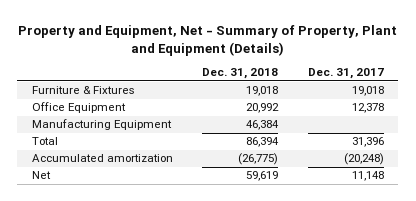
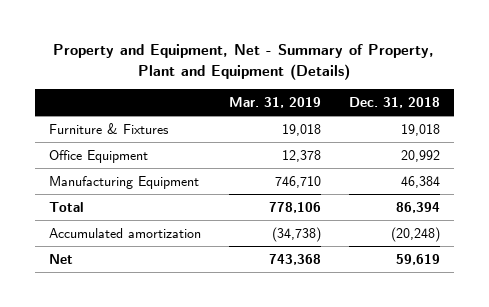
- | Dec. 31, 2018 | Dec. 31, 2017
+ | Mar. 31, 2019 | Dec. 31, 2018
- Accumulated amortization | (26,775) | (20,248)
+ Accumulated amortization | (34,738) | (20,248)

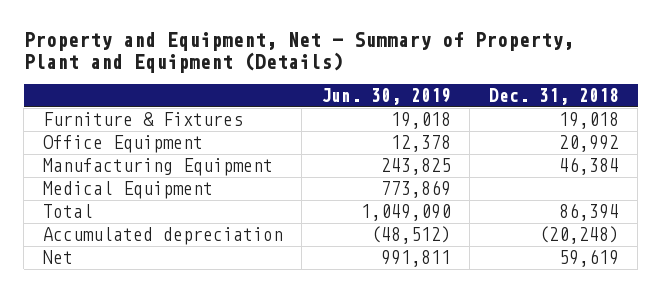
- | Mar. 31, 2019 | Dec. 31, 2018
+ | Jun. 30, 2019 | Dec. 31, 2018
+ Medical Equipment | 773,869 |
- Accumulated amortization | (34,738) | (20,248)
+ Accumulated depreciation | (48,512) | (20,248)

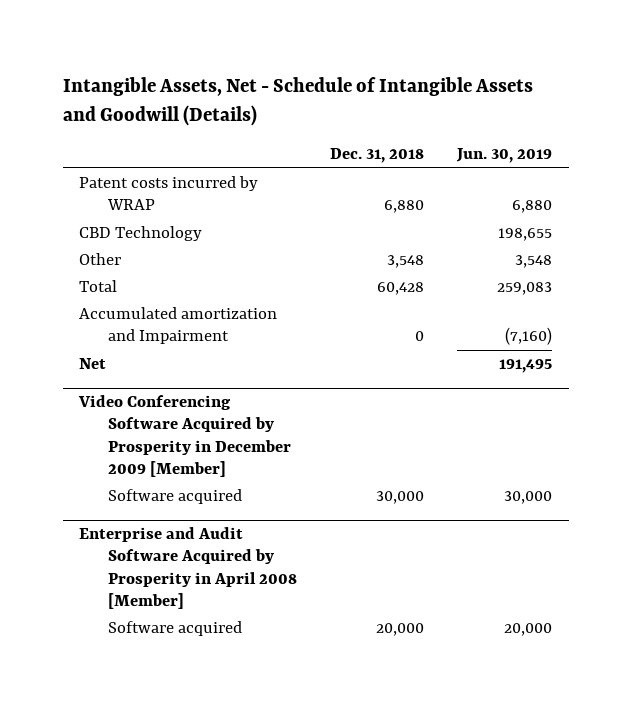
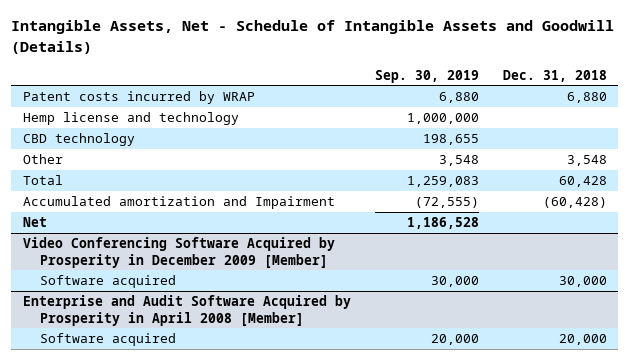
- | Dec. 31, 2018 | Jun. 30, 2019
+ | Sep. 30, 2019 | Dec. 31, 2018
- CBD Technology | | 198,655
+ Hemp license and technology | 1,000,000 |
+ CBD technology | 198,655 |
- Accumulated amortization and Impairment | 0 | (7,160)
+ Accumulated amortization and Impairment | (72,555) | (60,428)

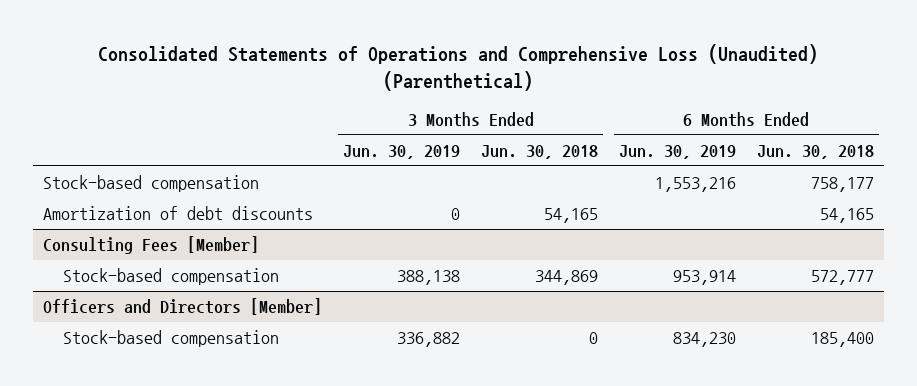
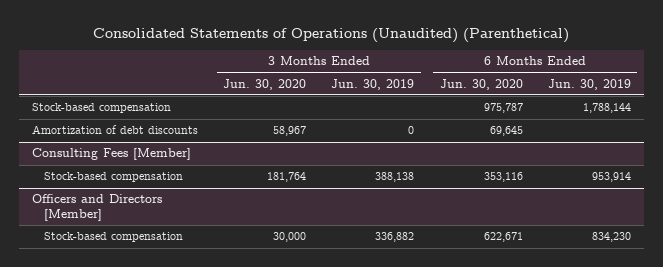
- Consolidated Statements of Operations and Comprehensive Loss (Unaudited) (Parenthetical)
+ Consolidated Statements of Operations (Unaudited) (Parenthetical)
- | 3 Months Ended Jun. 30, 2019 | 3 Months Ended Jun. 30, 2018 | 6 Months Ended Jun. 30, 2019 | 6 Months Ended Jun. 30, 2018
+ | 3 Months Ended Jun. 30, 2020 | 3 Months Ended Jun. 30, 2019 | 6 Months Ended Jun. 30, 2020 | 6 Months Ended Jun. 30, 2019
- Stock-based compensation | | | 1,553,216 | 758,177
+ Stock-based compensation | | | 975,787 | 1,788,144

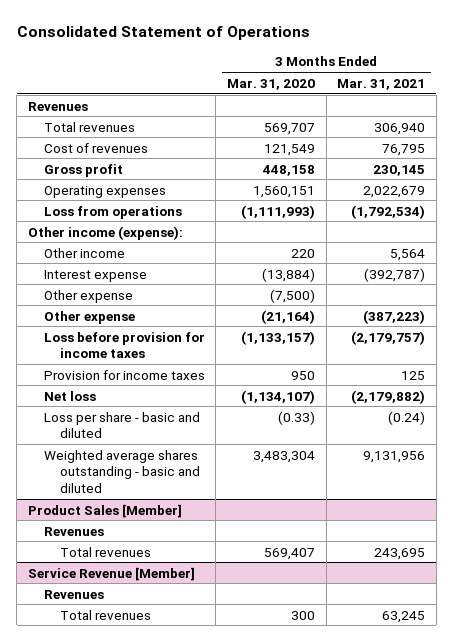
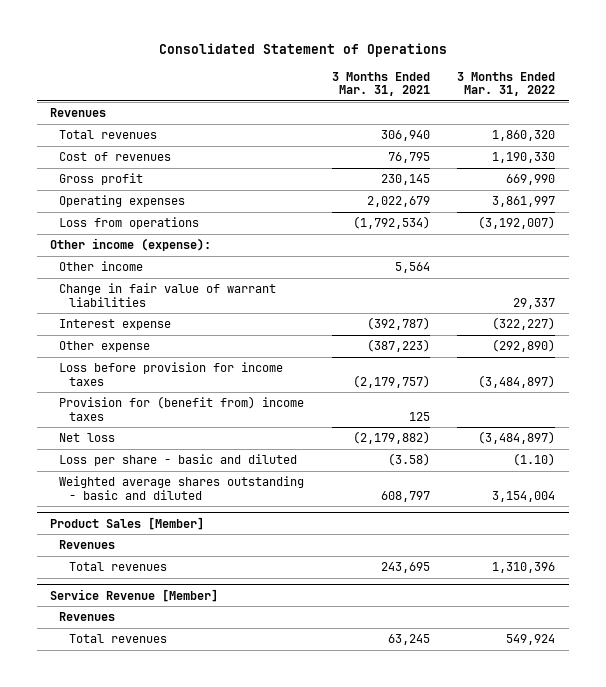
- | 3 Months Ended Mar. 31, 2020 | 3 Months Ended Mar. 31, 2021
+ | 3 Months Ended Mar. 31, 2021 | 3 Months Ended Mar. 31, 2022
+ Change in fair value of warrant liabilities | | 29,337
- Other expense | (7,500) |
- Provision for income taxes | 950 | 125
+ Provision for (benefit from) income taxes | 125 |
- Loss per share - basic and diluted | (0.33) | (0.24)
- Weighted average shares outstanding - basic and diluted | 3,483,304 | 9,131,956
+ Loss per share - basic and diluted | (3.58) | (1.10)
+ Weighted average shares outstanding - basic and diluted | 608,797 | 3,154,004

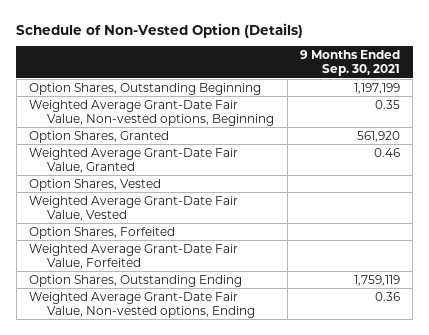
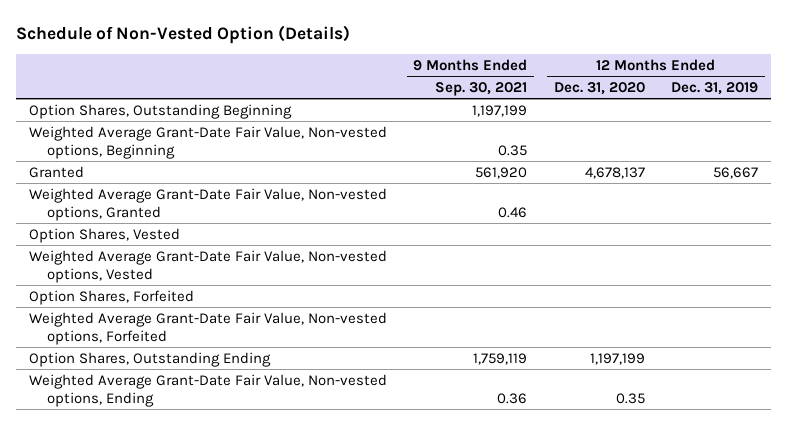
- | 9 Months Ended Sep. 30, 2021
+ | 9 Months Ended Sep. 30, 2021 | 12 Months Ended Dec. 31, 2020 | 12 Months Ended Dec. 31, 2019
- Option Shares, Granted | 561,920
- Weighted Average Grant-Date Fair Value, Granted | 0.46
+ Granted | 561,920 | 4,678,137 | 56,667
+ Weighted Average Grant-Date Fair Value, Non-vested options, Granted | 0.46 | |
- Weighted Average Grant-Date Fair Value, Vested
+ Weighted Average Grant-Date Fair Value, Non-vested options, Vested
- Weighted Average Grant-Date Fair Value, Forfeited
+ Weighted Average Grant-Date Fair Value, Non-vested options, Forfeited

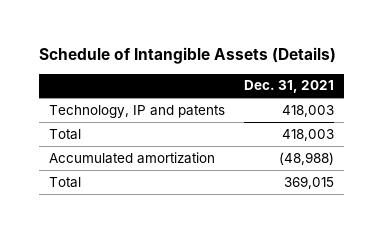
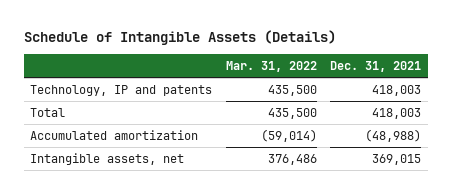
- | Dec. 31, 2021
+ | Mar. 31, 2022 | Dec. 31, 2021
- Total | 369,015
+ Intangible assets, net | 376,486 | 369,015

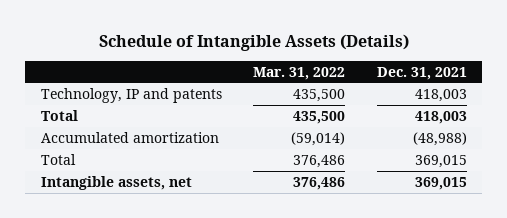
+ Total | 376,486 | 369,015

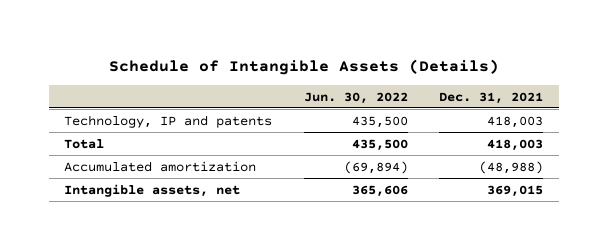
- | Mar. 31, 2022 | Dec. 31, 2021
+ | Jun. 30, 2022 | Dec. 31, 2021
- Total | 376,486 | 369,015

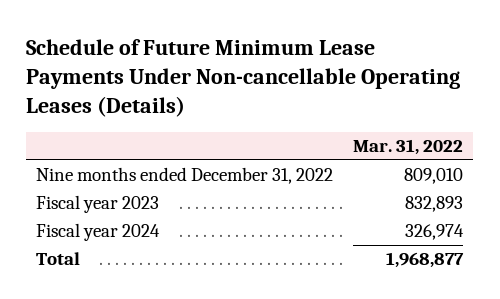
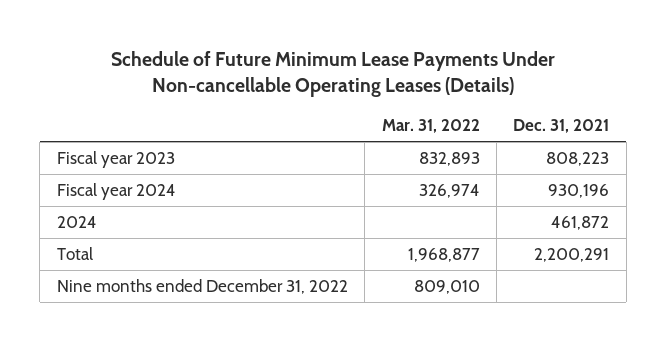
- | Mar. 31, 2022
+ | Mar. 31, 2022 | Dec. 31, 2021
+ 2024 | | 461,872
moved down: Nine months ended December 31, 2022 | 809,010 |

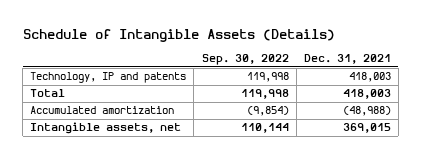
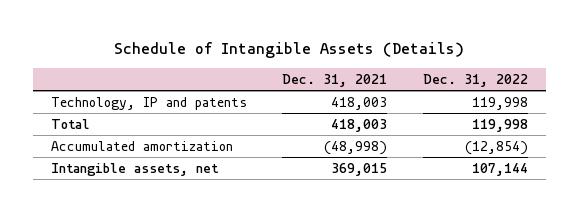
- | Sep. 30, 2022 | Dec. 31, 2021
+ | Dec. 31, 2021 | Dec. 31, 2022
- Accumulated amortization | (9,854) | (48,988)
+ Accumulated amortization | (48,998) | (12,854)

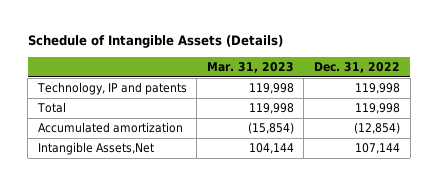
- | Dec. 31, 2021 | Dec. 31, 2022
+ | Mar. 31, 2023 | Dec. 31, 2022
- Intangible assets, net | 369,015 | 107,144
+ Intangible Assets,Net | 104,144 | 107,144

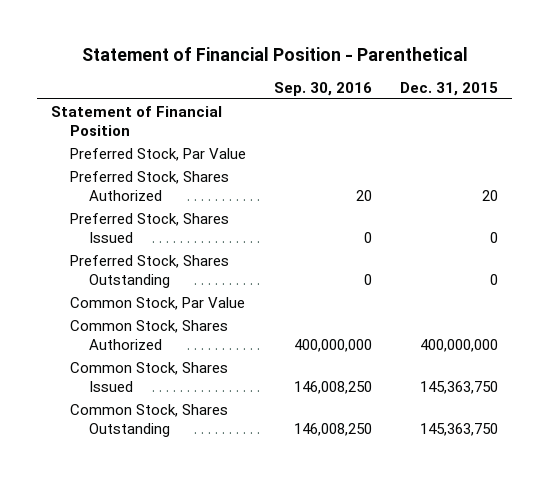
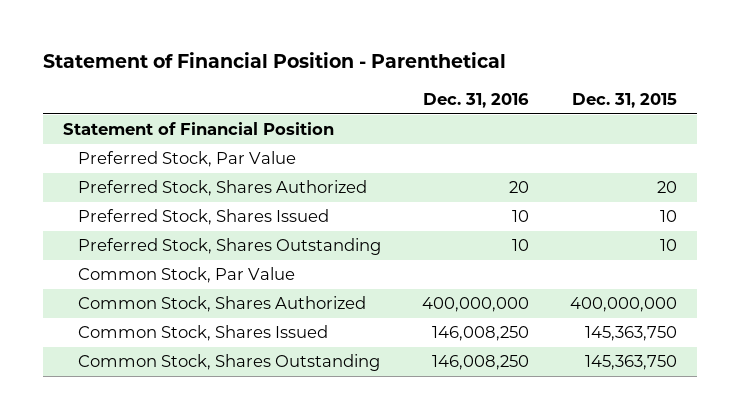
- | Sep. 30, 2016 | Dec. 31, 2015
+ | Dec. 31, 2016 | Dec. 31, 2015
- Preferred Stock, Shares Issued | 0 | 0
- Preferred Stock, Shares Outstanding | 0 | 0
+ Preferred Stock, Shares Issued | 10 | 10
+ Preferred Stock, Shares Outstanding | 10 | 10

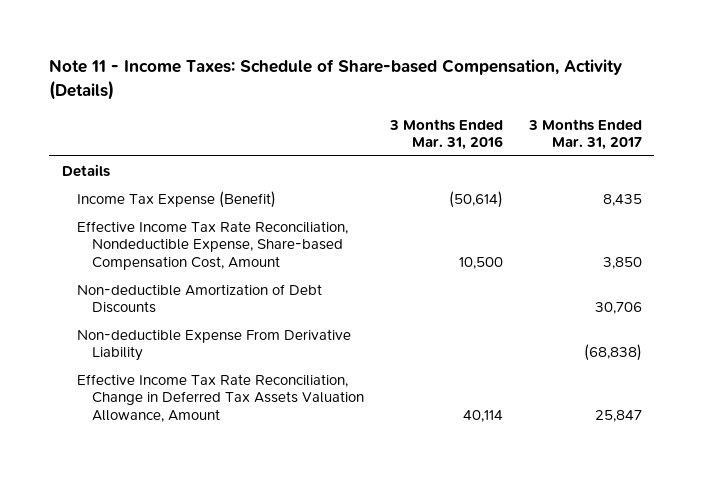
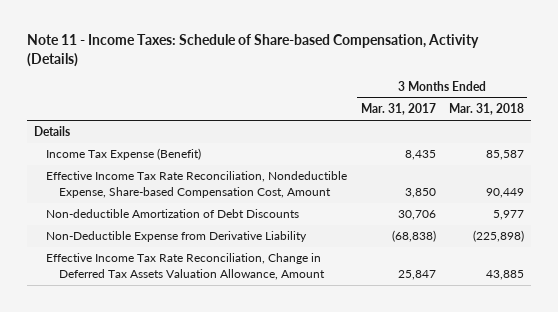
- | 3 Months Ended Mar. 31, 2016 | 3 Months Ended Mar. 31, 2017
+ | 3 Months Ended Mar. 31, 2017 | 3 Months Ended Mar. 31, 2018
- Non-deductible Expense From Derivative Liability | | (68,838)
+ Non-Deductible Expense from Derivative Liability | (68,838) | (225,898)

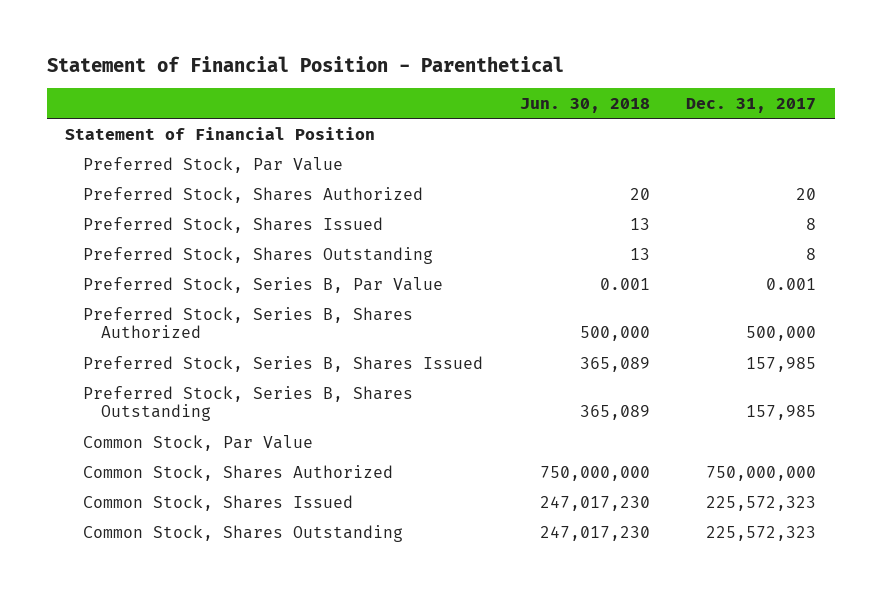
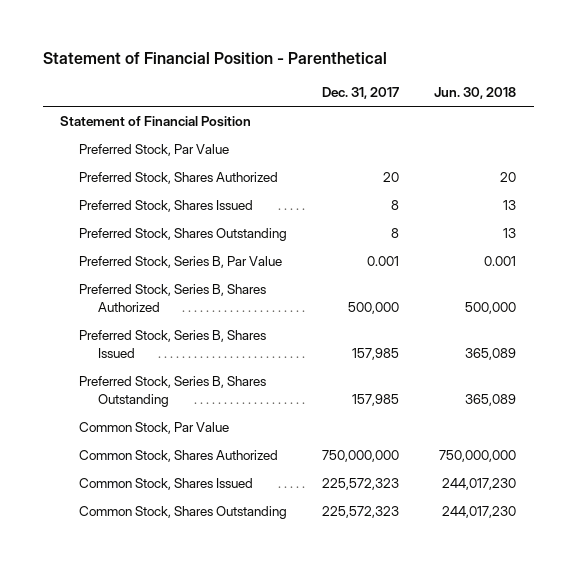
- | Jun. 30, 2018 | Dec. 31, 2017
+ | Dec. 31, 2017 | Jun. 30, 2018
- Common Stock, Shares Issued | 247,017,230 | 225,572,323
- Common Stock, Shares Outstanding | 247,017,230 | 225,572,323
+ Common Stock, Shares Issued | 225,572,323 | 244,017,230
+ Common Stock, Shares Outstanding | 225,572,323 | 244,017,230

